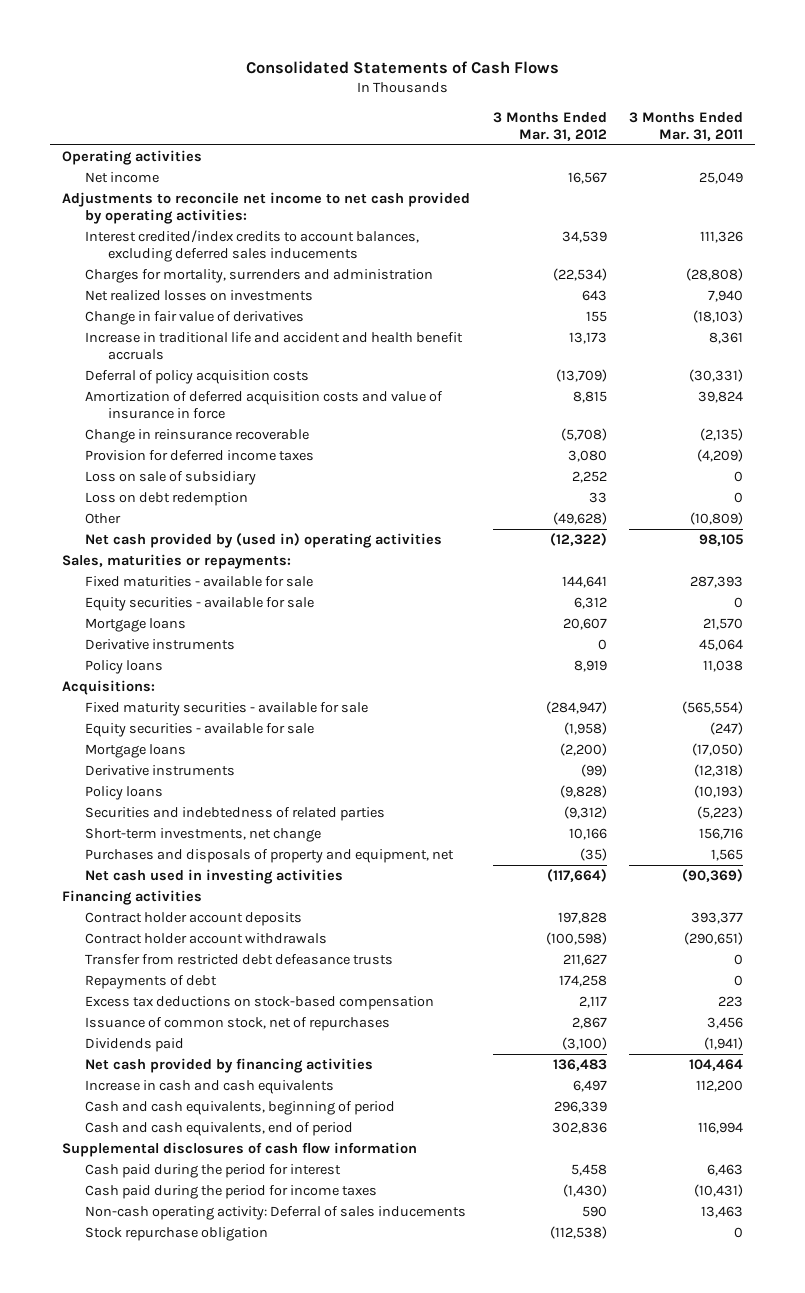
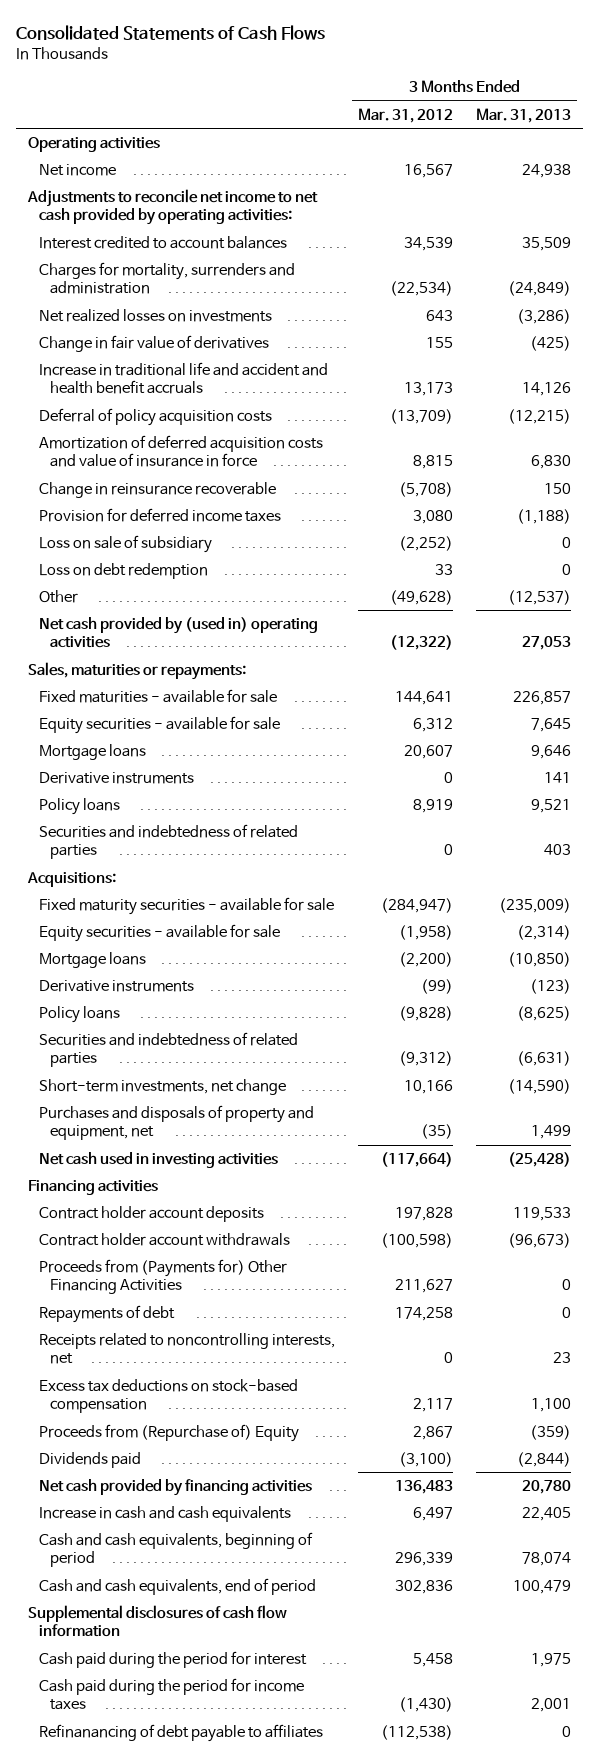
- | 3 Months Ended Mar. 31, 2012 | 3 Months Ended Mar. 31, 2011
+ | 3 Months Ended Mar. 31, 2012 | 3 Months Ended Mar. 31, 2013
- Interest credited/index credits to account balances, excluding deferred sales inducements | 34,539 | 111,326
+ Interest credited to account balances | 34,539 | 35,509
- Loss on sale of subsidiary | 2,252 | 0
+ Loss on sale of subsidiary | (2,252) | 0
+ Securities and indebtedness of related parties | 0 | 403
- Transfer from restricted debt defeasance trusts | 211,627 | 0
+ Proceeds from (Payments for) Other Financing Activities | 211,627 | 0
+ Receipts related to noncontrolling interests, net | 0 | 23
- Issuance of common stock, net of repurchases | 2,867 | 3,456
+ Proceeds from (Repurchase of) Equity | 2,867 | (359)
- Non-cash operating activity: Deferral of sales inducements | 590 | 13,463
- Stock repurchase obligation | (112,538) | 0
+ Refinanancing of debt payable to affiliates | (112,538) | 0

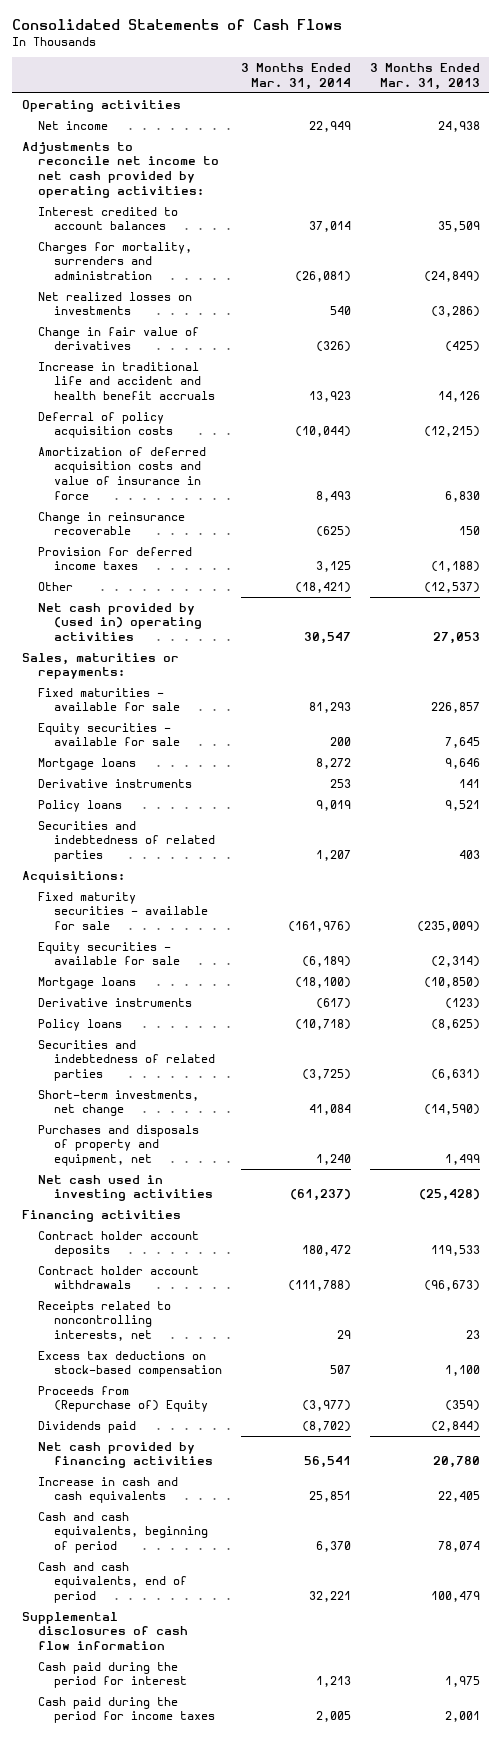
- | 3 Months Ended Mar. 31, 2012 | 3 Months Ended Mar. 31, 2013
+ | 3 Months Ended Mar. 31, 2014 | 3 Months Ended Mar. 31, 2013
- Loss on sale of subsidiary | (2,252) | 0
- Loss on debt redemption | 33 | 0
- Proceeds from (Payments for) Other Financing Activities | 211,627 | 0
- Repayments of debt | 174,258 | 0
- Refinanancing of debt payable to affiliates | (112,538) | 0

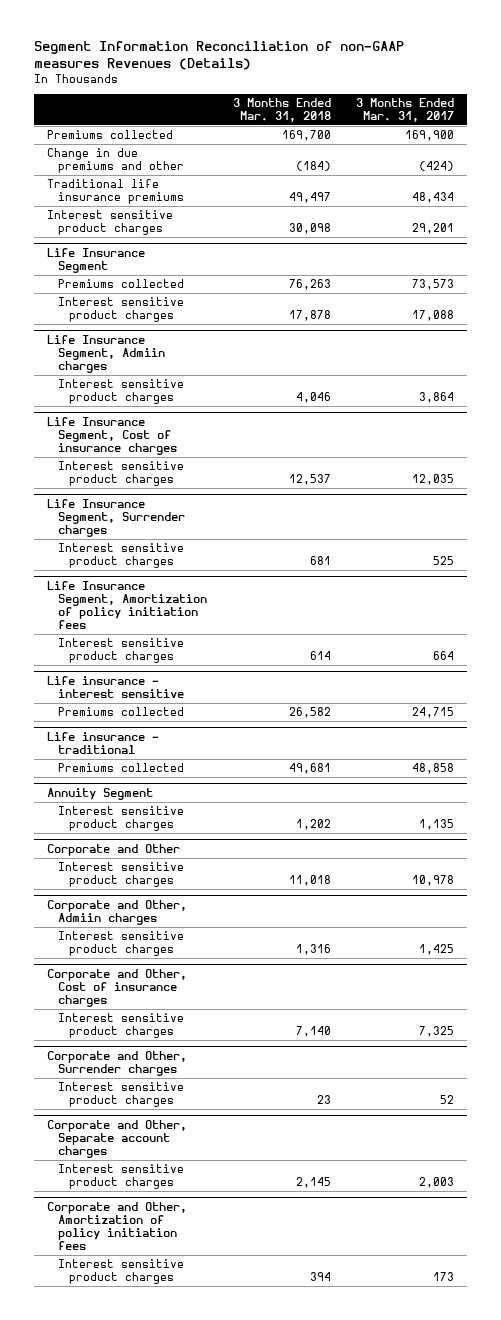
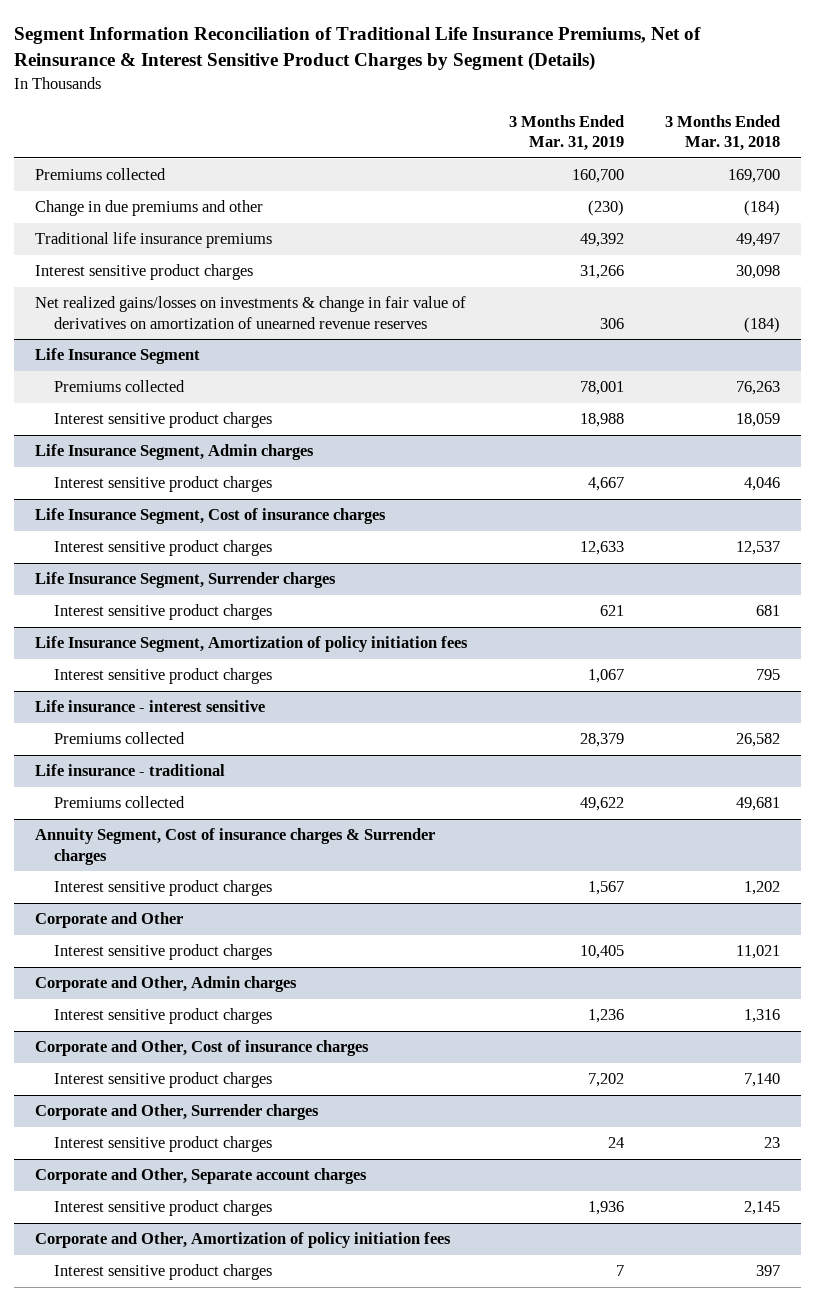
- Segment Information Reconciliation of non-GAAP measures Revenues (Details)
+ Segment Information Reconciliation of Traditional Life Insurance Premiums, Net of Reinsurance & Interest Sensitive Product Charges by Segment (Details)
- | 3 Months Ended Mar. 31, 2018 | 3 Months Ended Mar. 31, 2017
+ | 3 Months Ended Mar. 31, 2019 | 3 Months Ended Mar. 31, 2018
+ Net realized gains/losses on investments & change in fair value of derivatives on amortization of unearned revenue reserves | 306 | (184)
@ Life Insurance Segment
- Interest sensitive product charges | 17,878 | 17,088
- Life Insurance Segment, Admiin charges
@ Life Insurance Segment
+ Interest sensitive product charges | 18,988 | 18,059
+ Life Insurance Segment, Admin charges
@ Life Insurance Segment, Amortization of policy initiation fees
- Interest sensitive product charges | 614 | 664
+ Interest sensitive product charges | 1,067 | 795
- Annuity Segment
+ Annuity Segment, Cost of insurance charges & Surrender charges
@ Corporate and Other
- Interest sensitive product charges | 11,018 | 10,978
- Corporate and Other, Admiin charges
@ Corporate and Other
+ Interest sensitive product charges | 10,405 | 11,021
+ Corporate and Other, Admin charges
@ Corporate and Other, Amortization of policy initiation fees
- Interest sensitive product charges | 394 | 173
+ Interest sensitive product charges | 7 | 397

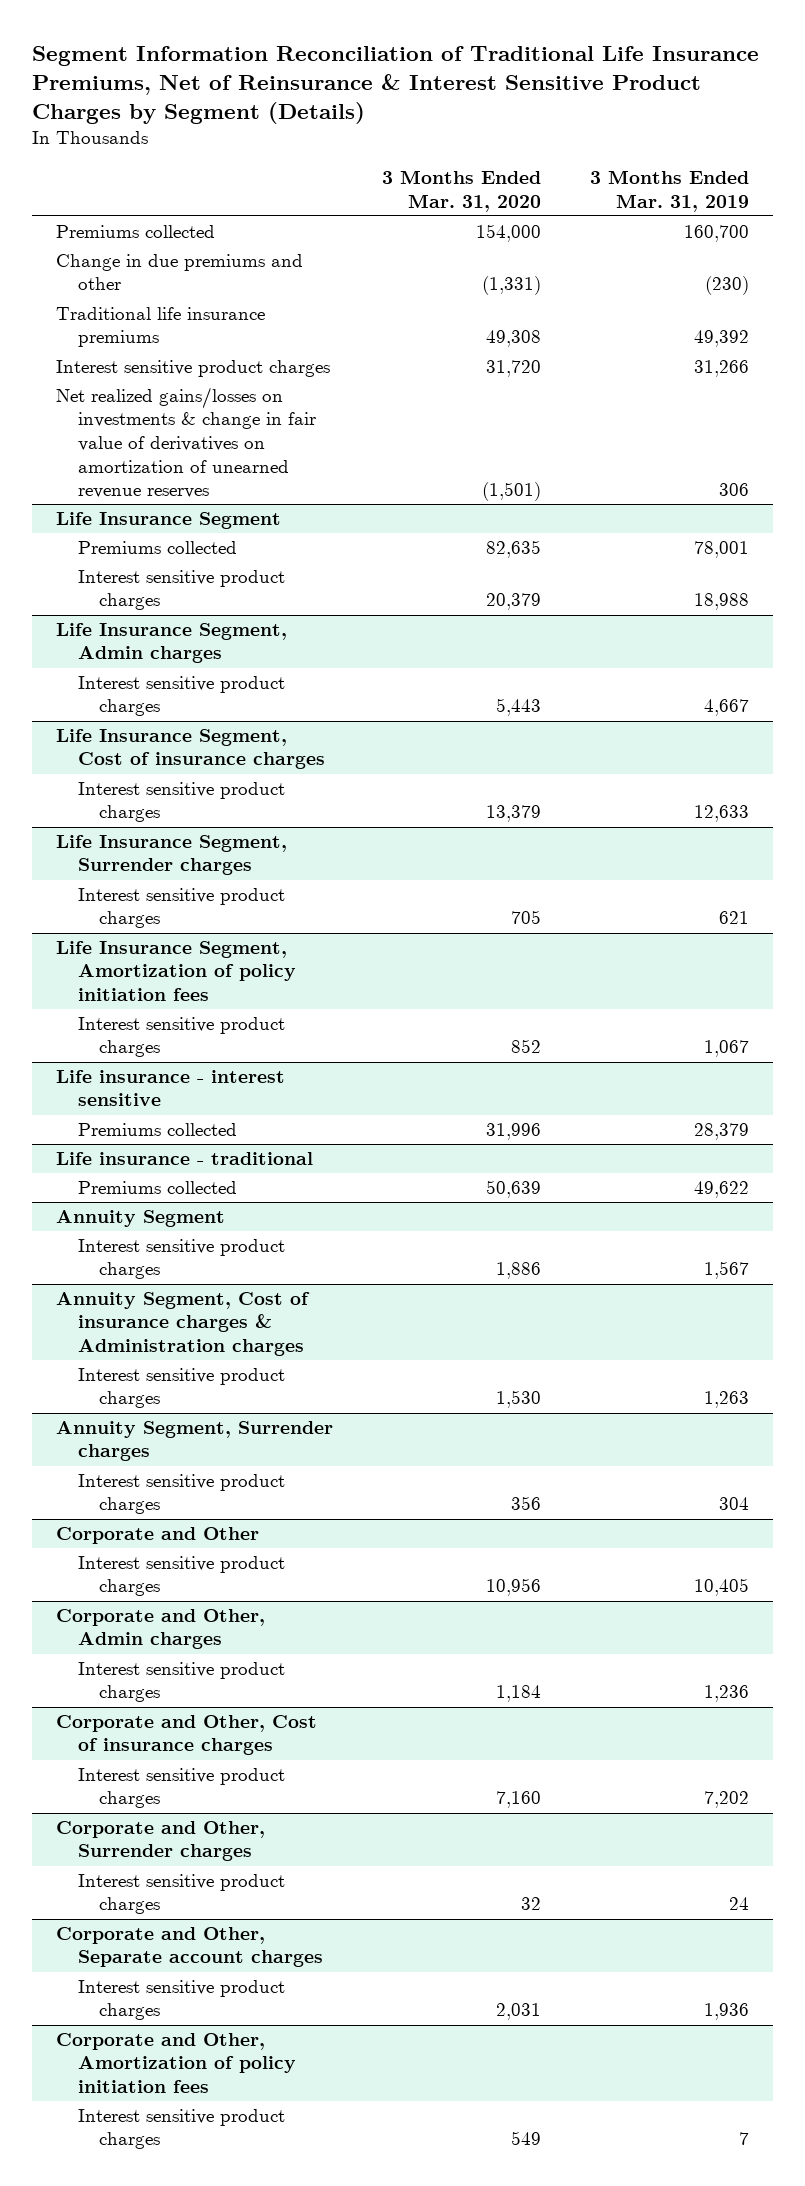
- | 3 Months Ended Mar. 31, 2019 | 3 Months Ended Mar. 31, 2018
+ | 3 Months Ended Mar. 31, 2020 | 3 Months Ended Mar. 31, 2019
- Annuity Segment, Cost of insurance charges & Surrender charges
+ Annuity Segment
+ Annuity Segment, Cost of insurance charges & Administration charges
+ Interest sensitive product charges | 1,530 | 1,263
+ Annuity Segment, Surrender charges
+ Interest sensitive product charges | 356 | 304

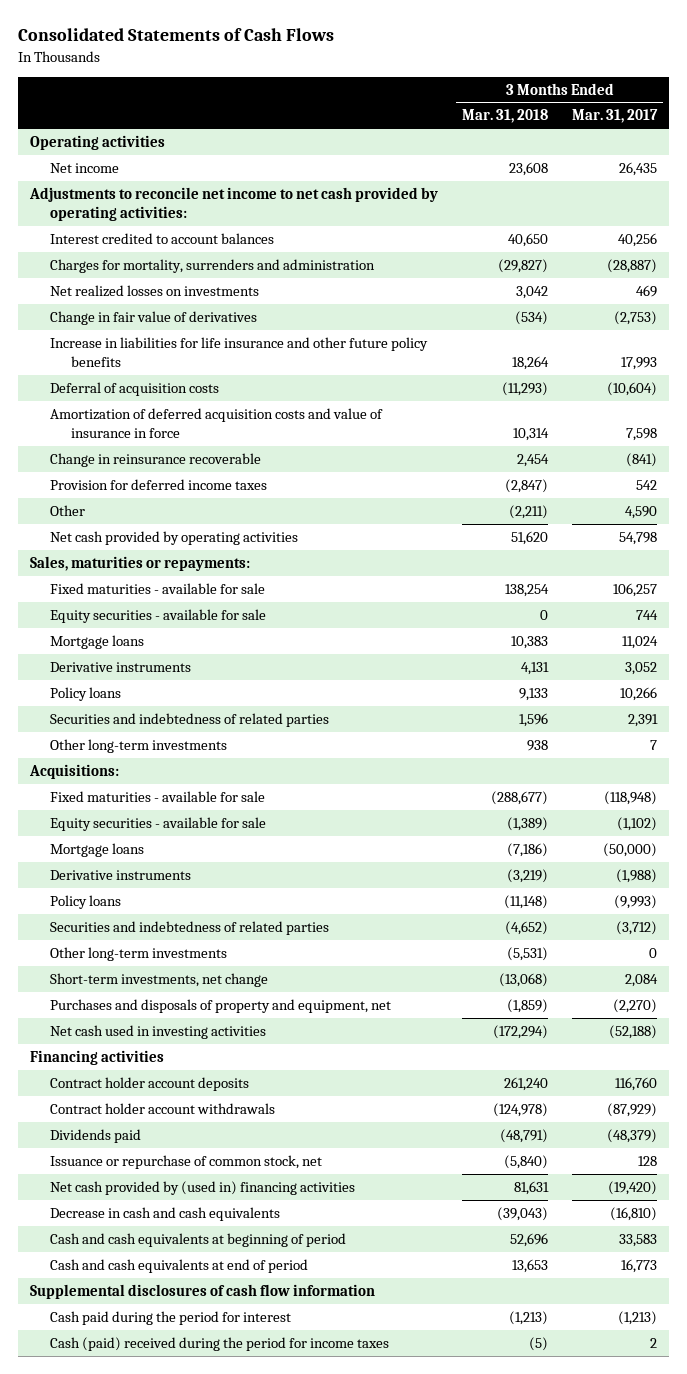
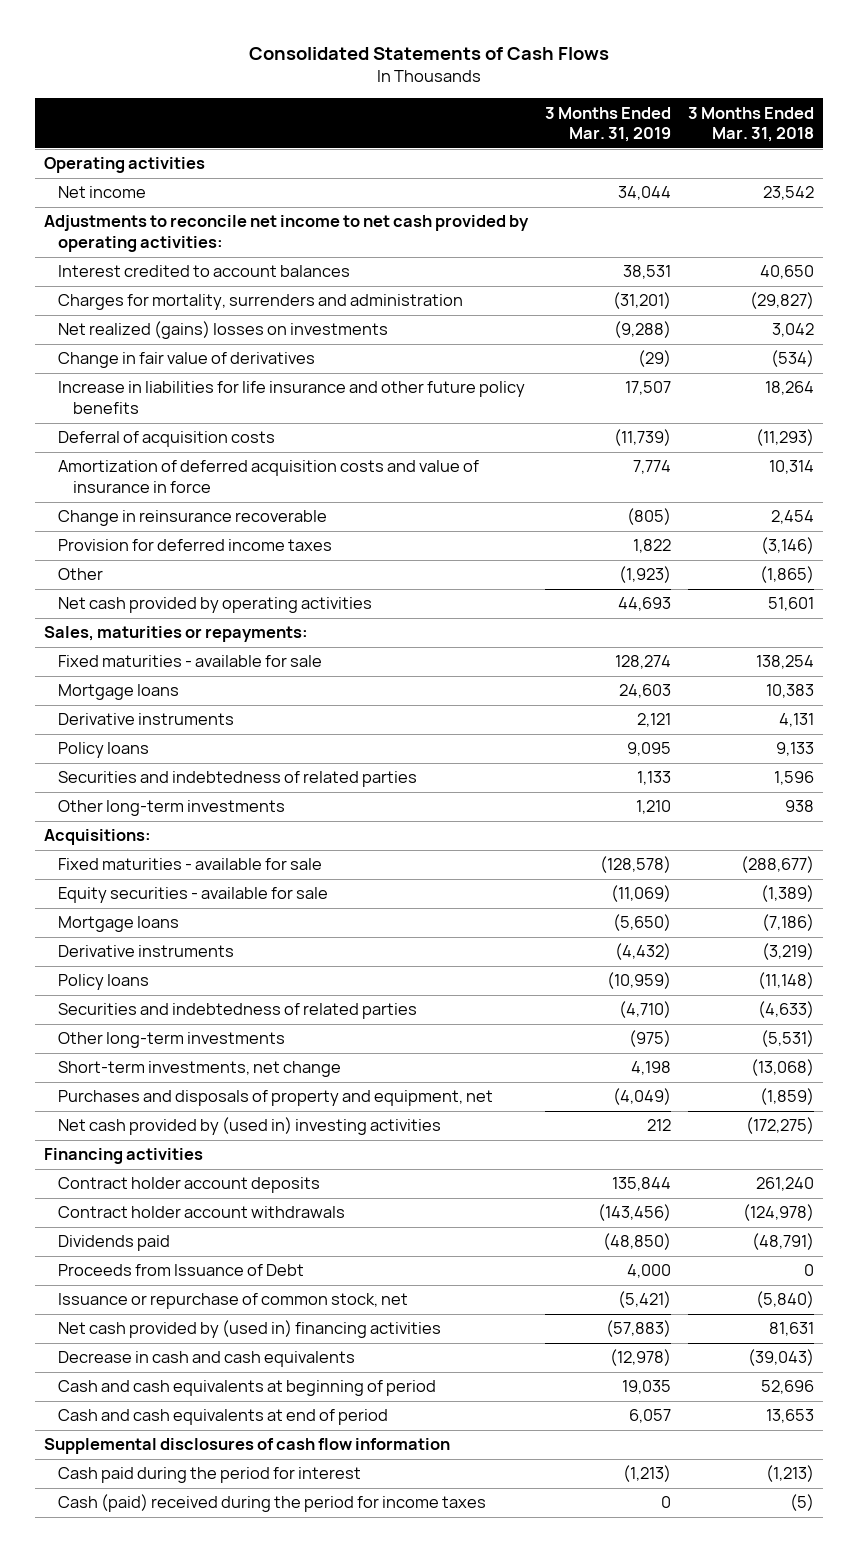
- | 3 Months Ended Mar. 31, 2018 | 3 Months Ended Mar. 31, 2017
+ | 3 Months Ended Mar. 31, 2019 | 3 Months Ended Mar. 31, 2018
- Net income | 23,608 | 26,435
+ Net income | 34,044 | 23,542
- Net realized losses on investments | 3,042 | 469
+ Net realized (gains) losses on investments | (9,288) | 3,042
- Provision for deferred income taxes | (2,847) | 542
- Other | (2,211) | 4,590
- Net cash provided by operating activities | 51,620 | 54,798
+ Provision for deferred income taxes | 1,822 | (3,146)
+ Other | (1,923) | (1,865)
+ Net cash provided by operating activities | 44,693 | 51,601
- Equity securities - available for sale | 0 | 744
- Securities and indebtedness of related parties | (4,652) | (3,712)
+ Securities and indebtedness of related parties | (4,710) | (4,633)
- Net cash used in investing activities | (172,294) | (52,188)
+ Net cash provided by (used in) investing activities | 212 | (172,275)
+ Proceeds from Issuance of Debt | 4,000 | 0

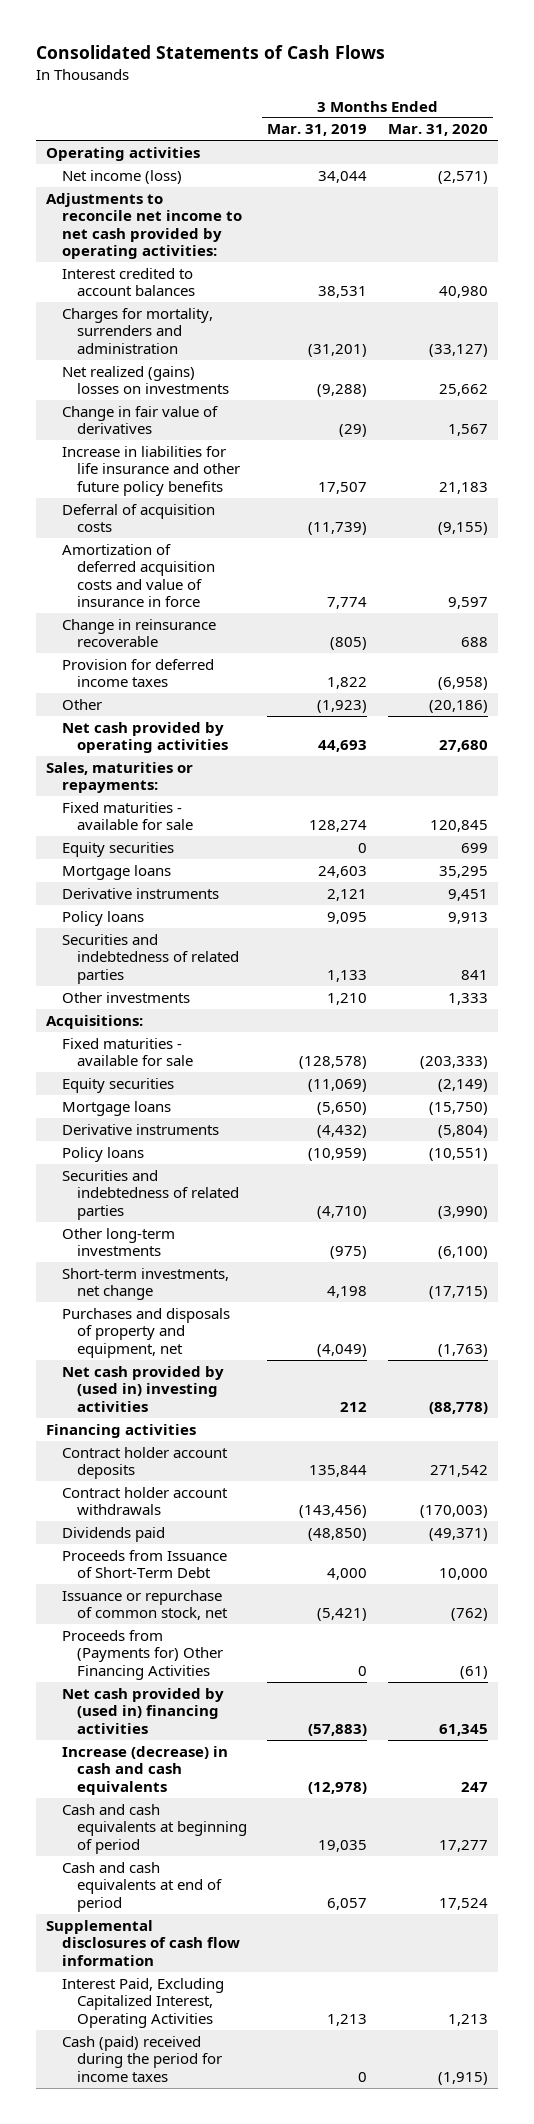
- | 3 Months Ended Mar. 31, 2019 | 3 Months Ended Mar. 31, 2018
+ | 3 Months Ended Mar. 31, 2019 | 3 Months Ended Mar. 31, 2020
- Net income | 34,044 | 23,542
+ Net income (loss) | 34,044 | (2,571)
+ Equity securities | 0 | 699
- Other long-term investments | 1,210 | 938
+ Other investments | 1,210 | 1,333
- Equity securities - available for sale | (11,069) | (1,389)
+ Equity securities | (11,069) | (2,149)
- Proceeds from Issuance of Debt | 4,000 | 0
+ Proceeds from Issuance of Short-Term Debt | 4,000 | 10,000
+ Proceeds from (Payments for) Other Financing Activities | 0 | (61)
- Decrease in cash and cash equivalents | (12,978) | (39,043)
+ Increase (decrease) in cash and cash equivalents | (12,978) | 247
- Cash paid during the period for interest | (1,213) | (1,213)
+ Interest Paid, Excluding Capitalized Interest, Operating Activities | 1,213 | 1,213

